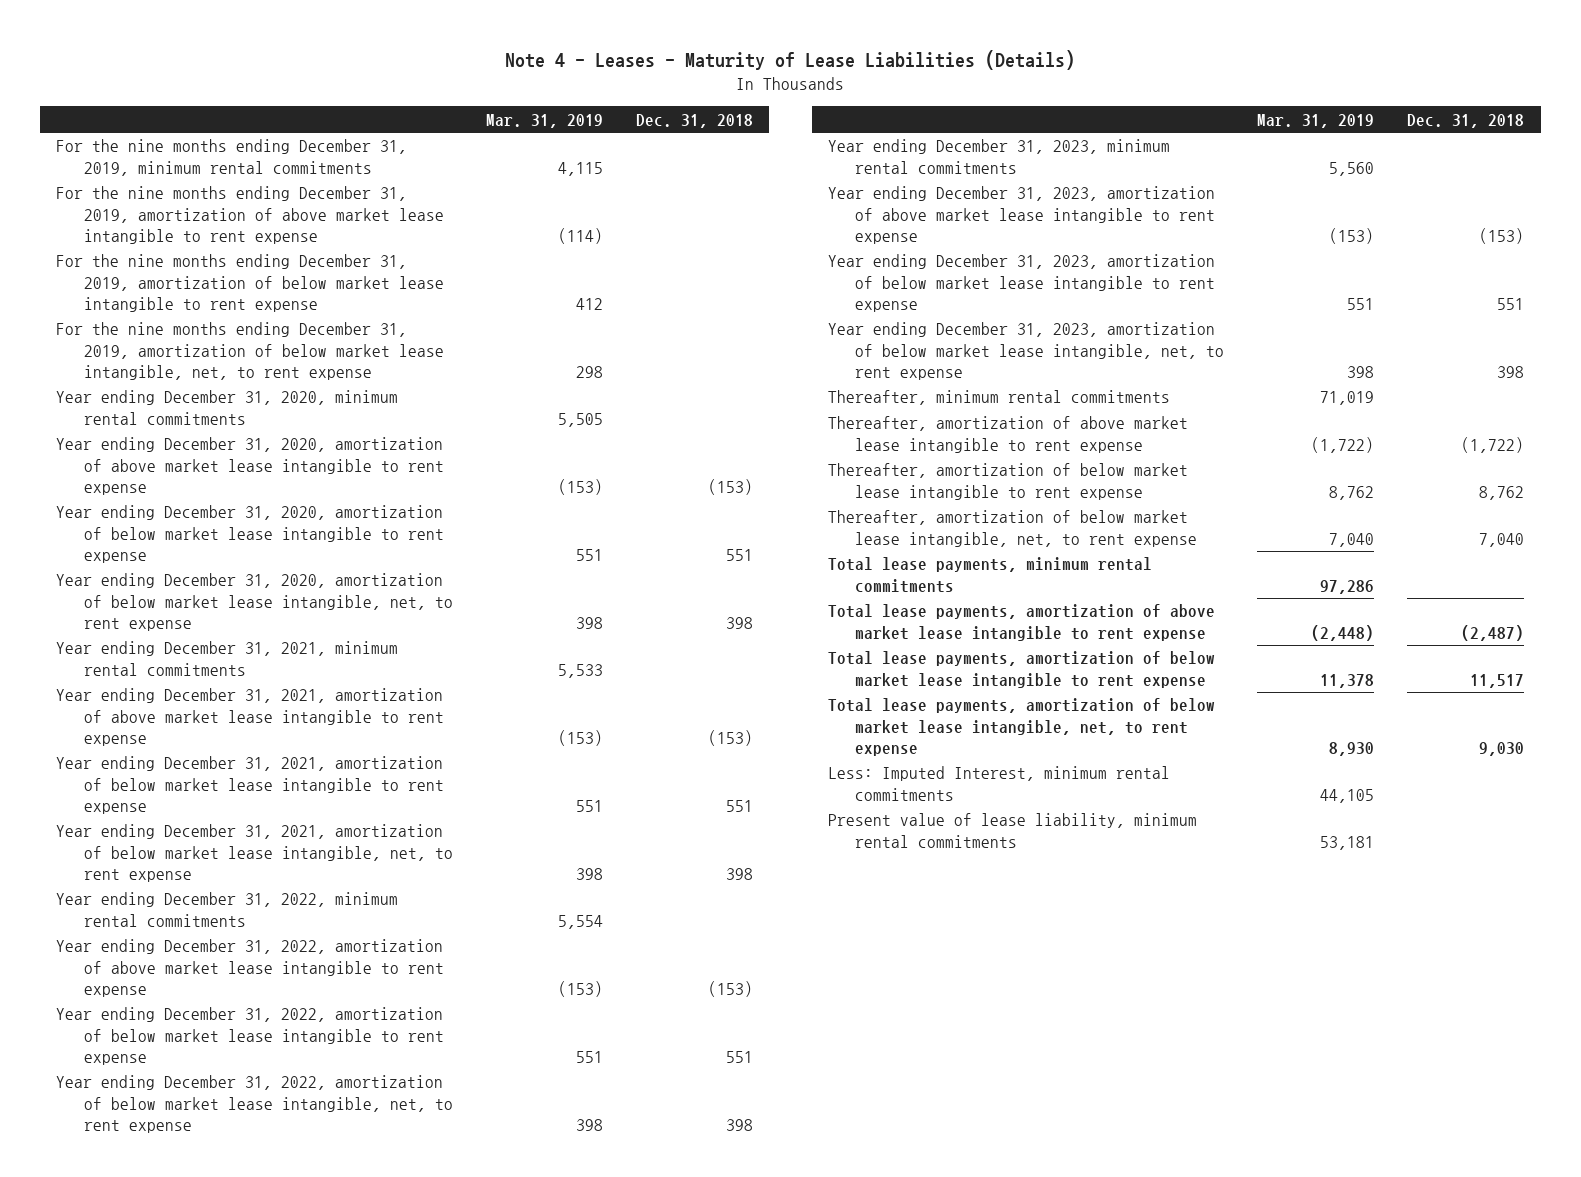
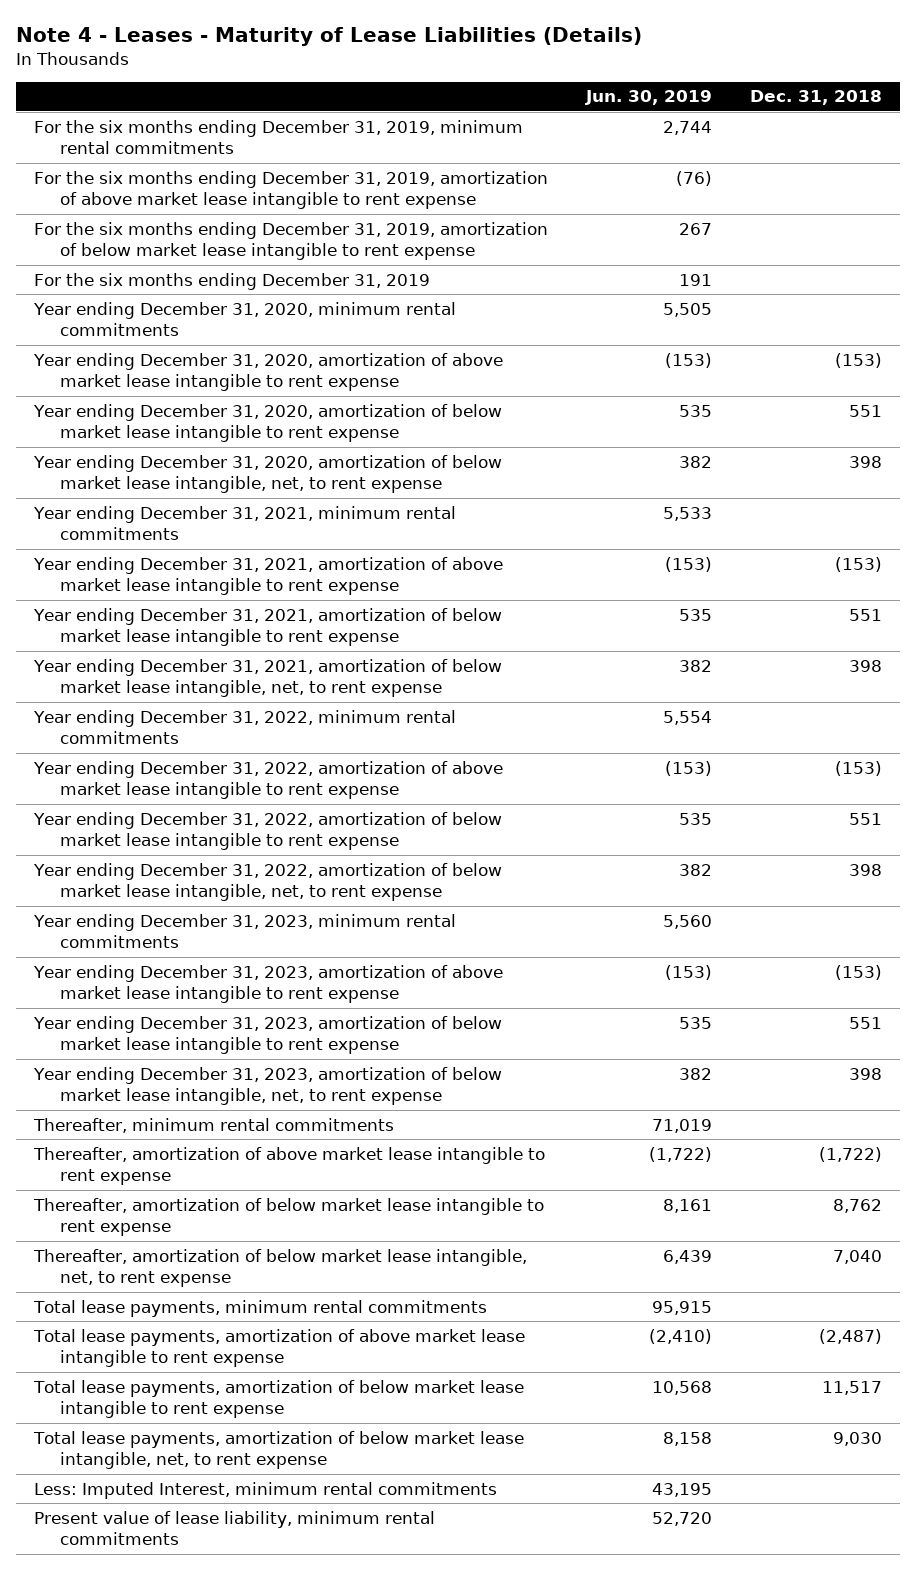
- | Mar. 31, 2019 | Dec. 31, 2018
+ | Jun. 30, 2019 | Dec. 31, 2018
- For the nine months ending December 31, 2019, minimum rental commitments | 4,115 |
- For the nine months ending December 31, 2019, amortization of above market lease intangible to rent expense | (114) |
- For the nine months ending December 31, 2019, amortization of below market lease intangible to rent expense | 412 |
- For the nine months ending December 31, 2019, amortization of below market lease intangible, net, to rent expense | 298 |
+ For the six months ending December 31, 2019, minimum rental commitments | 2,744 |
+ For the six months ending December 31, 2019, amortization of above market lease intangible to rent expense | (76) |
+ For the six months ending December 31, 2019, amortization of below market lease intangible to rent expense | 267 |
+ For the six months ending December 31, 2019 | 191 |

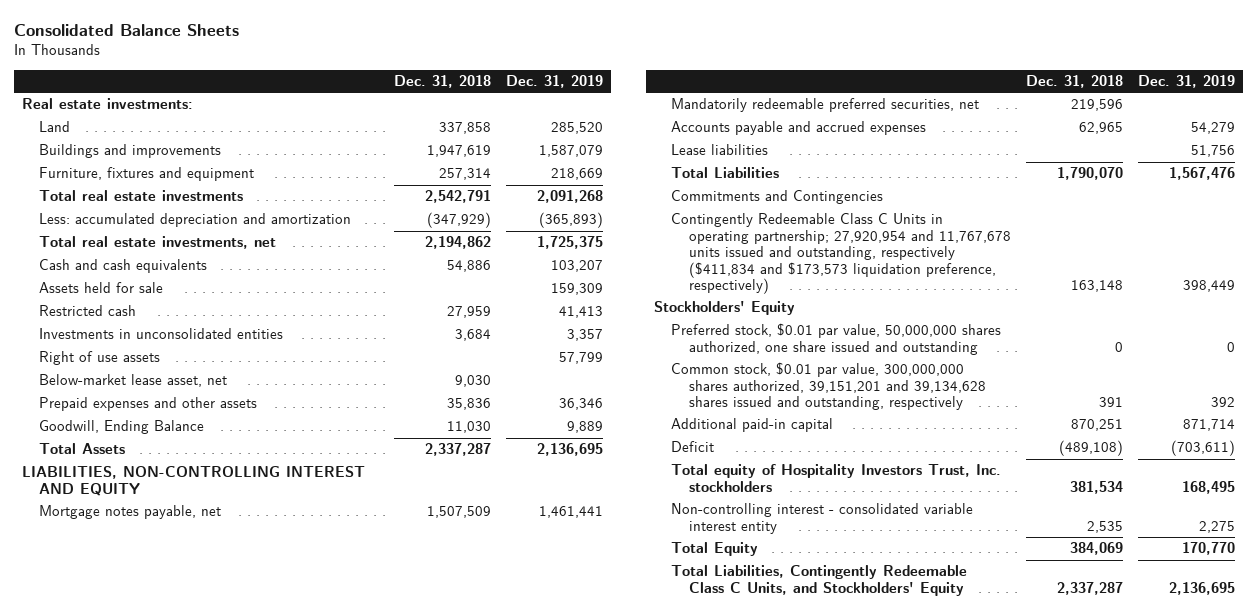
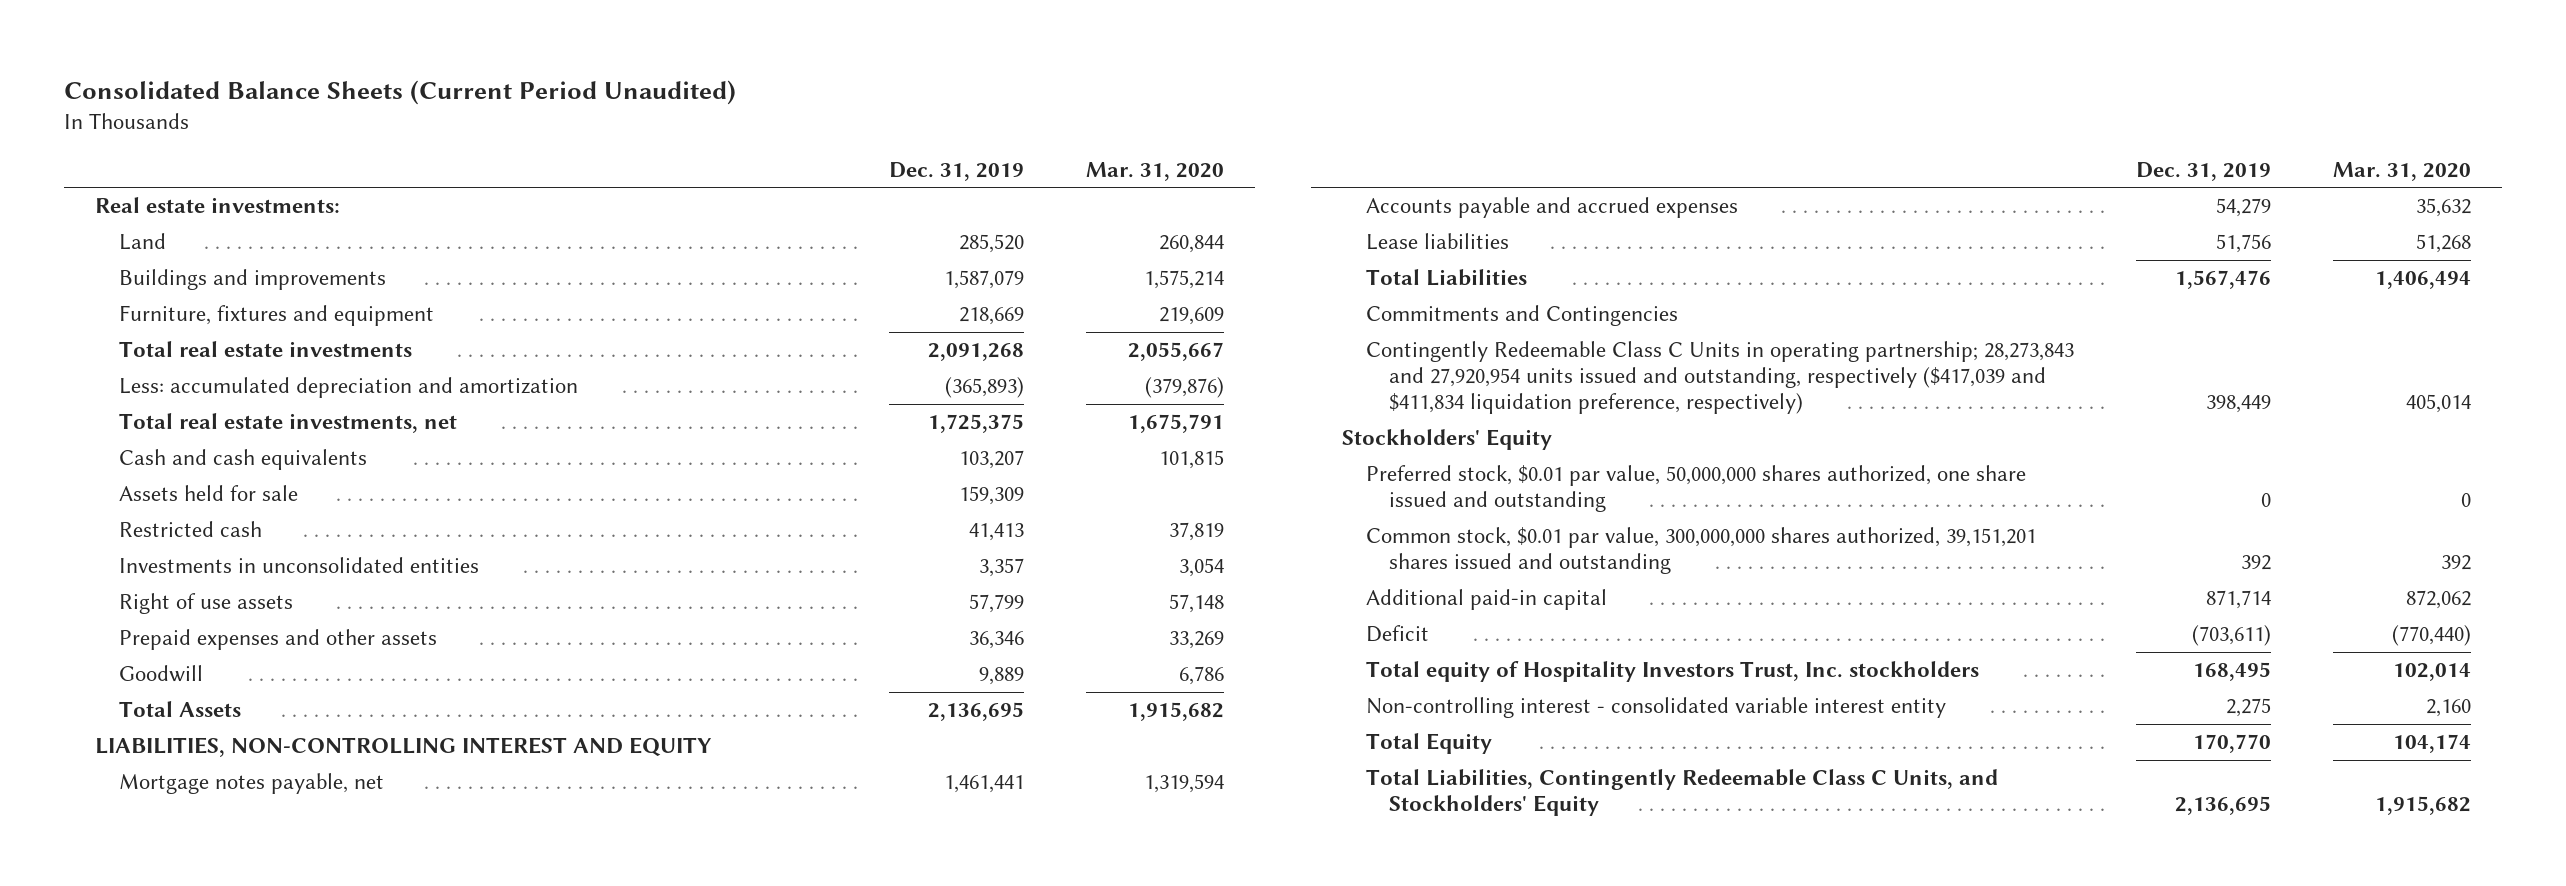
- Consolidated Balance Sheets
+ Consolidated Balance Sheets (Current Period Unaudited)
- | Dec. 31, 2018 | Dec. 31, 2019
+ | Dec. 31, 2019 | Mar. 31, 2020
- Below-market lease asset, net | 9,030 |
- Goodwill, Ending Balance | 11,030 | 9,889
+ Goodwill | 9,889 | 6,786
- Mandatorily redeemable preferred securities, net | 219,596 |
- Contingently Redeemable Class C Units in operating partnership; 27,920,954 and 11,767,678 units issued and outstanding, respectively ($411,834 and $173,573 liquidation preference, respectively) | 163,148 | 398,449
+ Contingently Redeemable Class C Units in operating partnership; 28,273,843 and 27,920,954 units issued and outstanding, respectively ($417,039 and $411,834 liquidation preference, respectively) | 398,449 | 405,014
- Common stock, $0.01 par value, 300,000,000 shares authorized, 39,151,201 and 39,134,628 shares issued and outstanding, respectively | 391 | 392
+ Common stock, $0.01 par value, 300,000,000 shares authorized, 39,151,201 shares issued and outstanding | 392 | 392

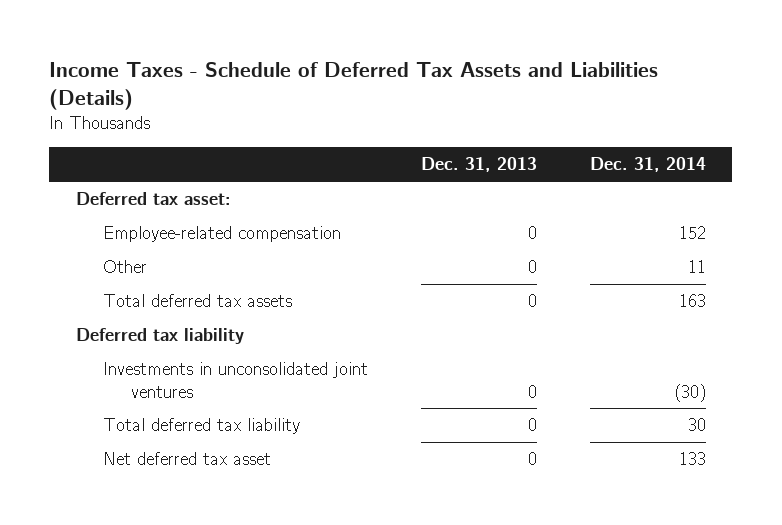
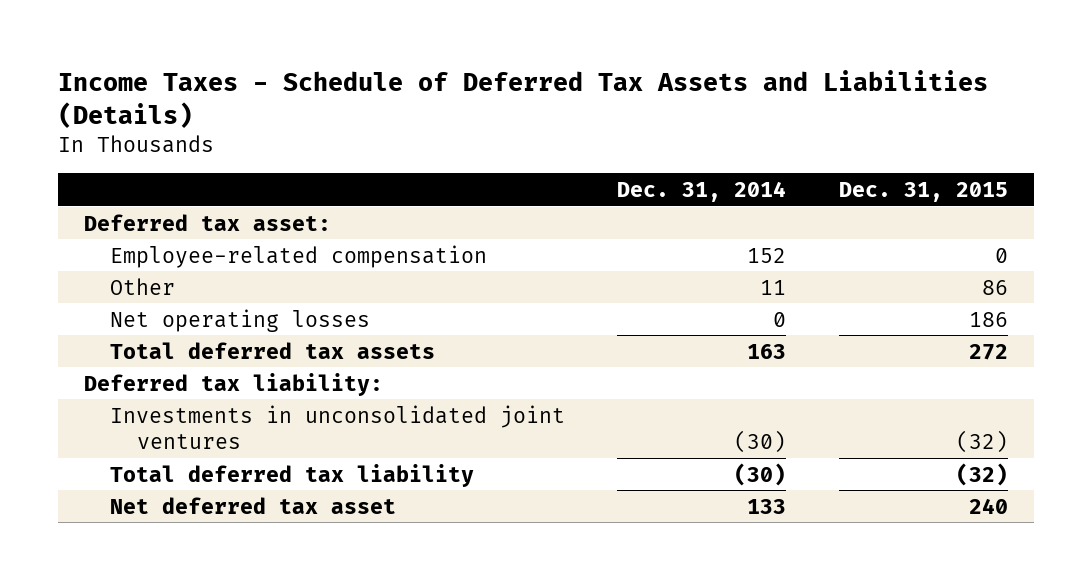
- | Dec. 31, 2013 | Dec. 31, 2014
+ | Dec. 31, 2014 | Dec. 31, 2015
+ Net operating losses | 0 | 186
- Deferred tax liability
+ Deferred tax liability:
- Total deferred tax liability | 0 | 30
+ Total deferred tax liability | (30) | (32)

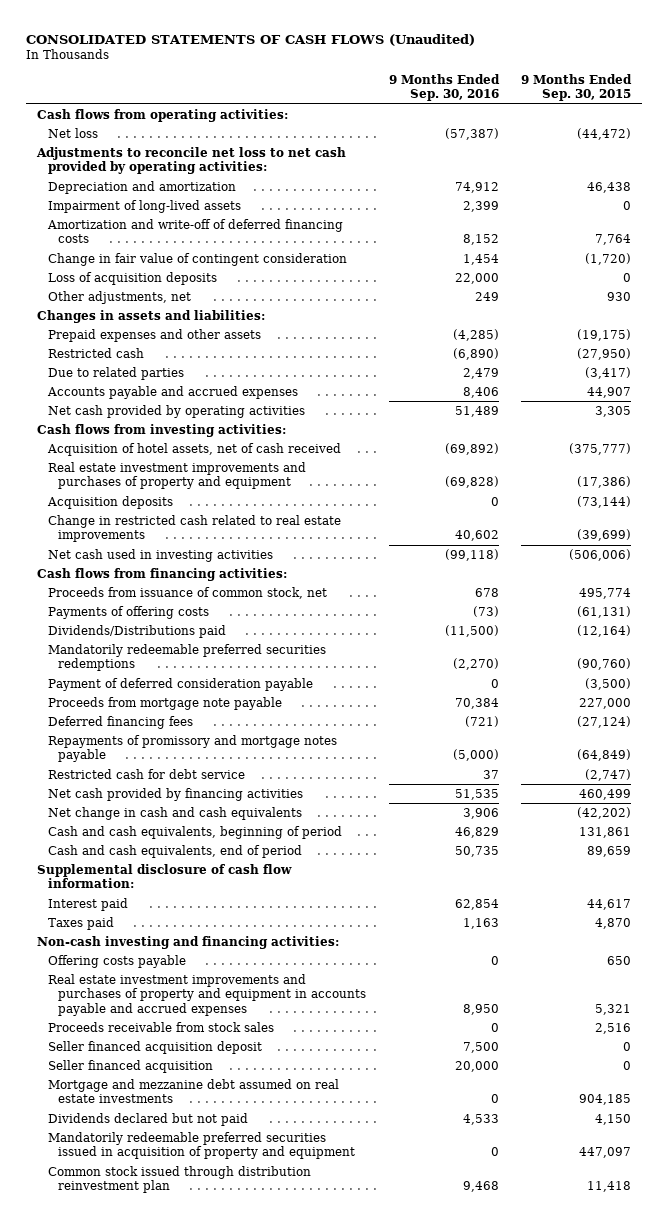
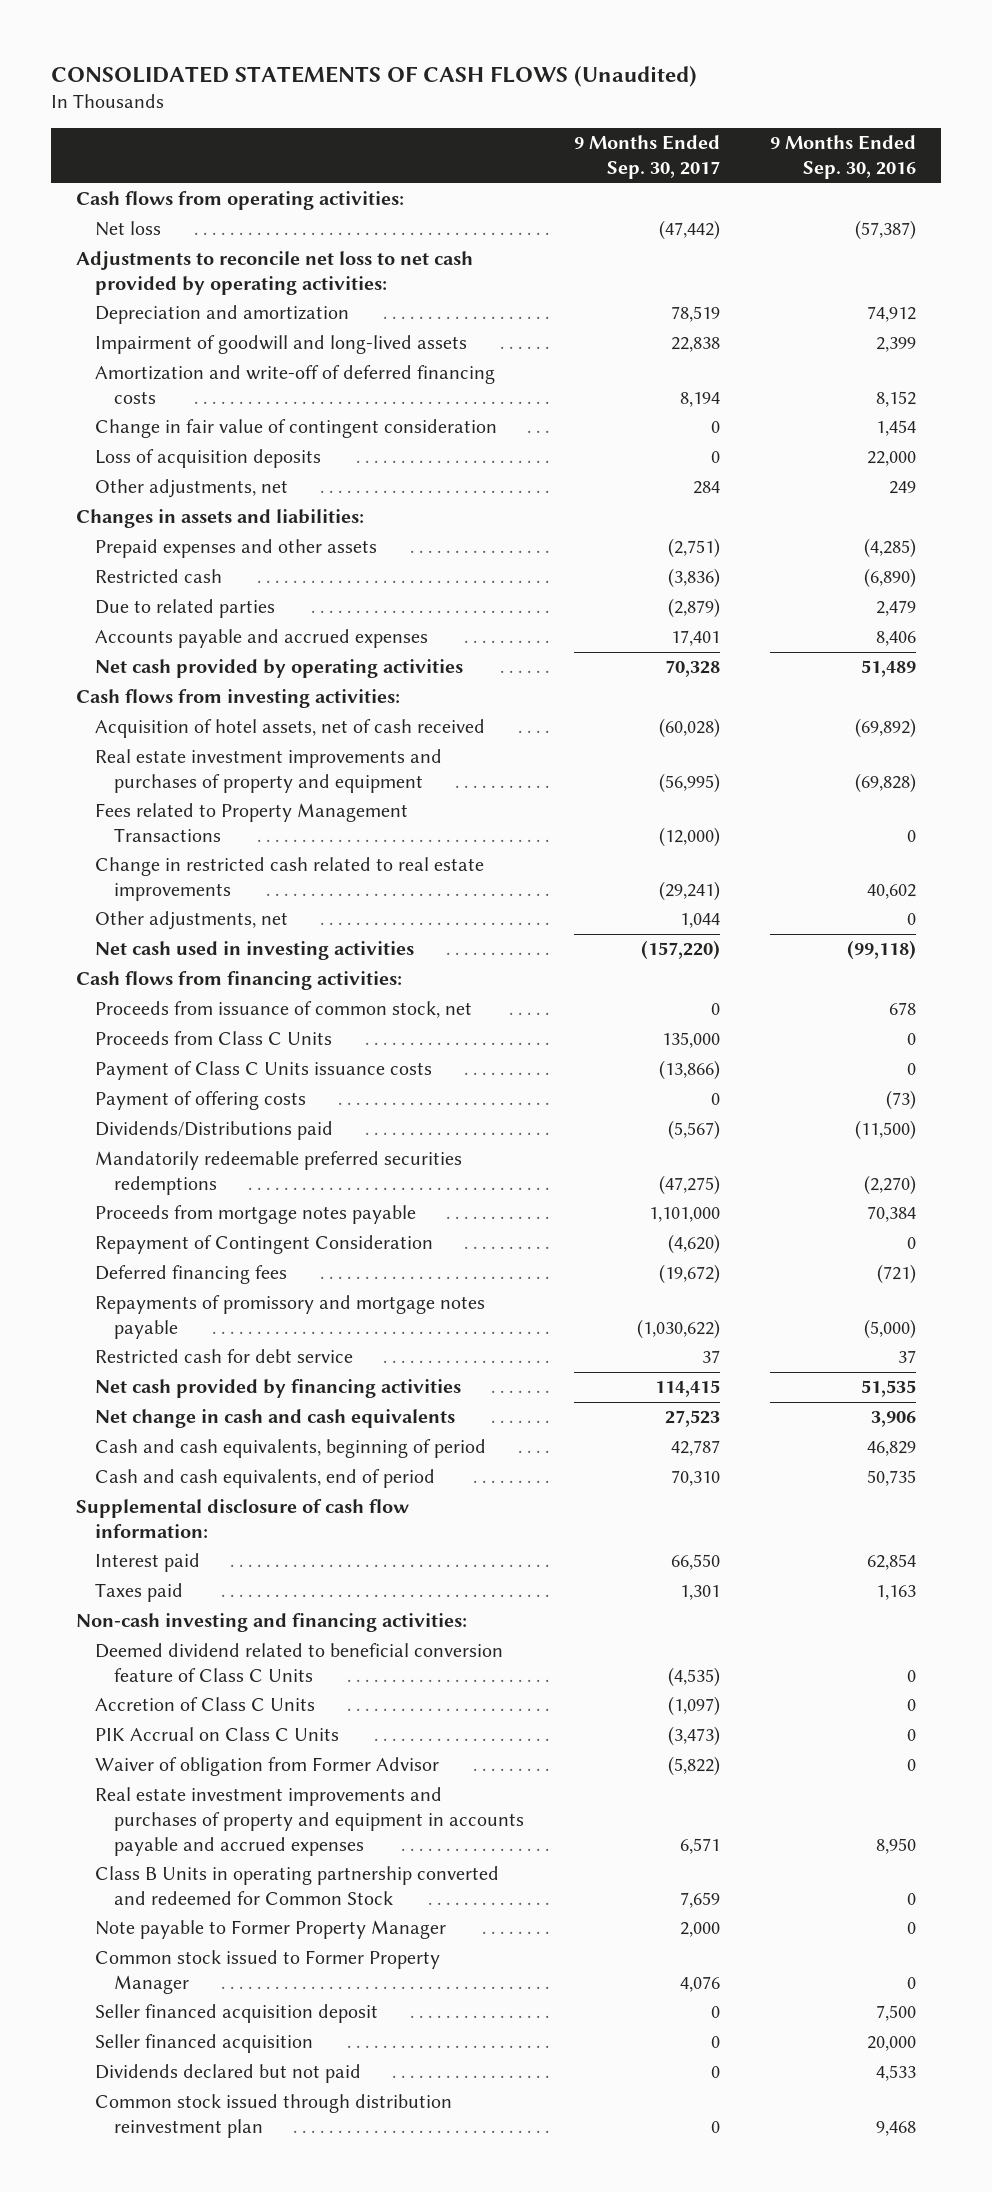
- | 9 Months Ended Sep. 30, 2016 | 9 Months Ended Sep. 30, 2015
+ | 9 Months Ended Sep. 30, 2017 | 9 Months Ended Sep. 30, 2016
- Impairment of long-lived assets | 2,399 | 0
+ Impairment of goodwill and long-lived assets | 22,838 | 2,399
- Acquisition deposits | 0 | (73,144)
+ Fees related to Property Management Transactions | (12,000) | 0
+ Other adjustments, net | 1,044 | 0
- Payments of offering costs | (73) | (61,131)
+ Proceeds from Class C Units | 135,000 | 0
+ Payment of Class C Units issuance costs | (13,866) | 0
+ Payment of offering costs | 0 | (73)
- Payment of deferred consideration payable | 0 | (3,500)
- Proceeds from mortgage note payable | 70,384 | 227,000
+ Proceeds from mortgage notes payable | 1,101,000 | 70,384
+ Repayment of Contingent Consideration | (4,620) | 0
- Offering costs payable | 0 | 650
+ Deemed dividend related to beneficial conversion feature of Class C Units | (4,535) | 0
+ Accretion of Class C Units | (1,097) | 0
+ PIK Accrual on Class C Units | (3,473) | 0
+ Waiver of obligation from Former Advisor | (5,822) | 0
- Proceeds receivable from stock sales | 0 | 2,516
+ Class B Units in operating partnership converted and redeemed for Common Stock | 7,659 | 0
+ Note payable to Former Property Manager | 2,000 | 0
+ Common stock issued to Former Property Manager | 4,076 | 0
- Mortgage and mezzanine debt assumed on real estate investments | 0 | 904,185
- Mandatorily redeemable preferred securities issued in acquisition of property and equipment | 0 | 447,097

